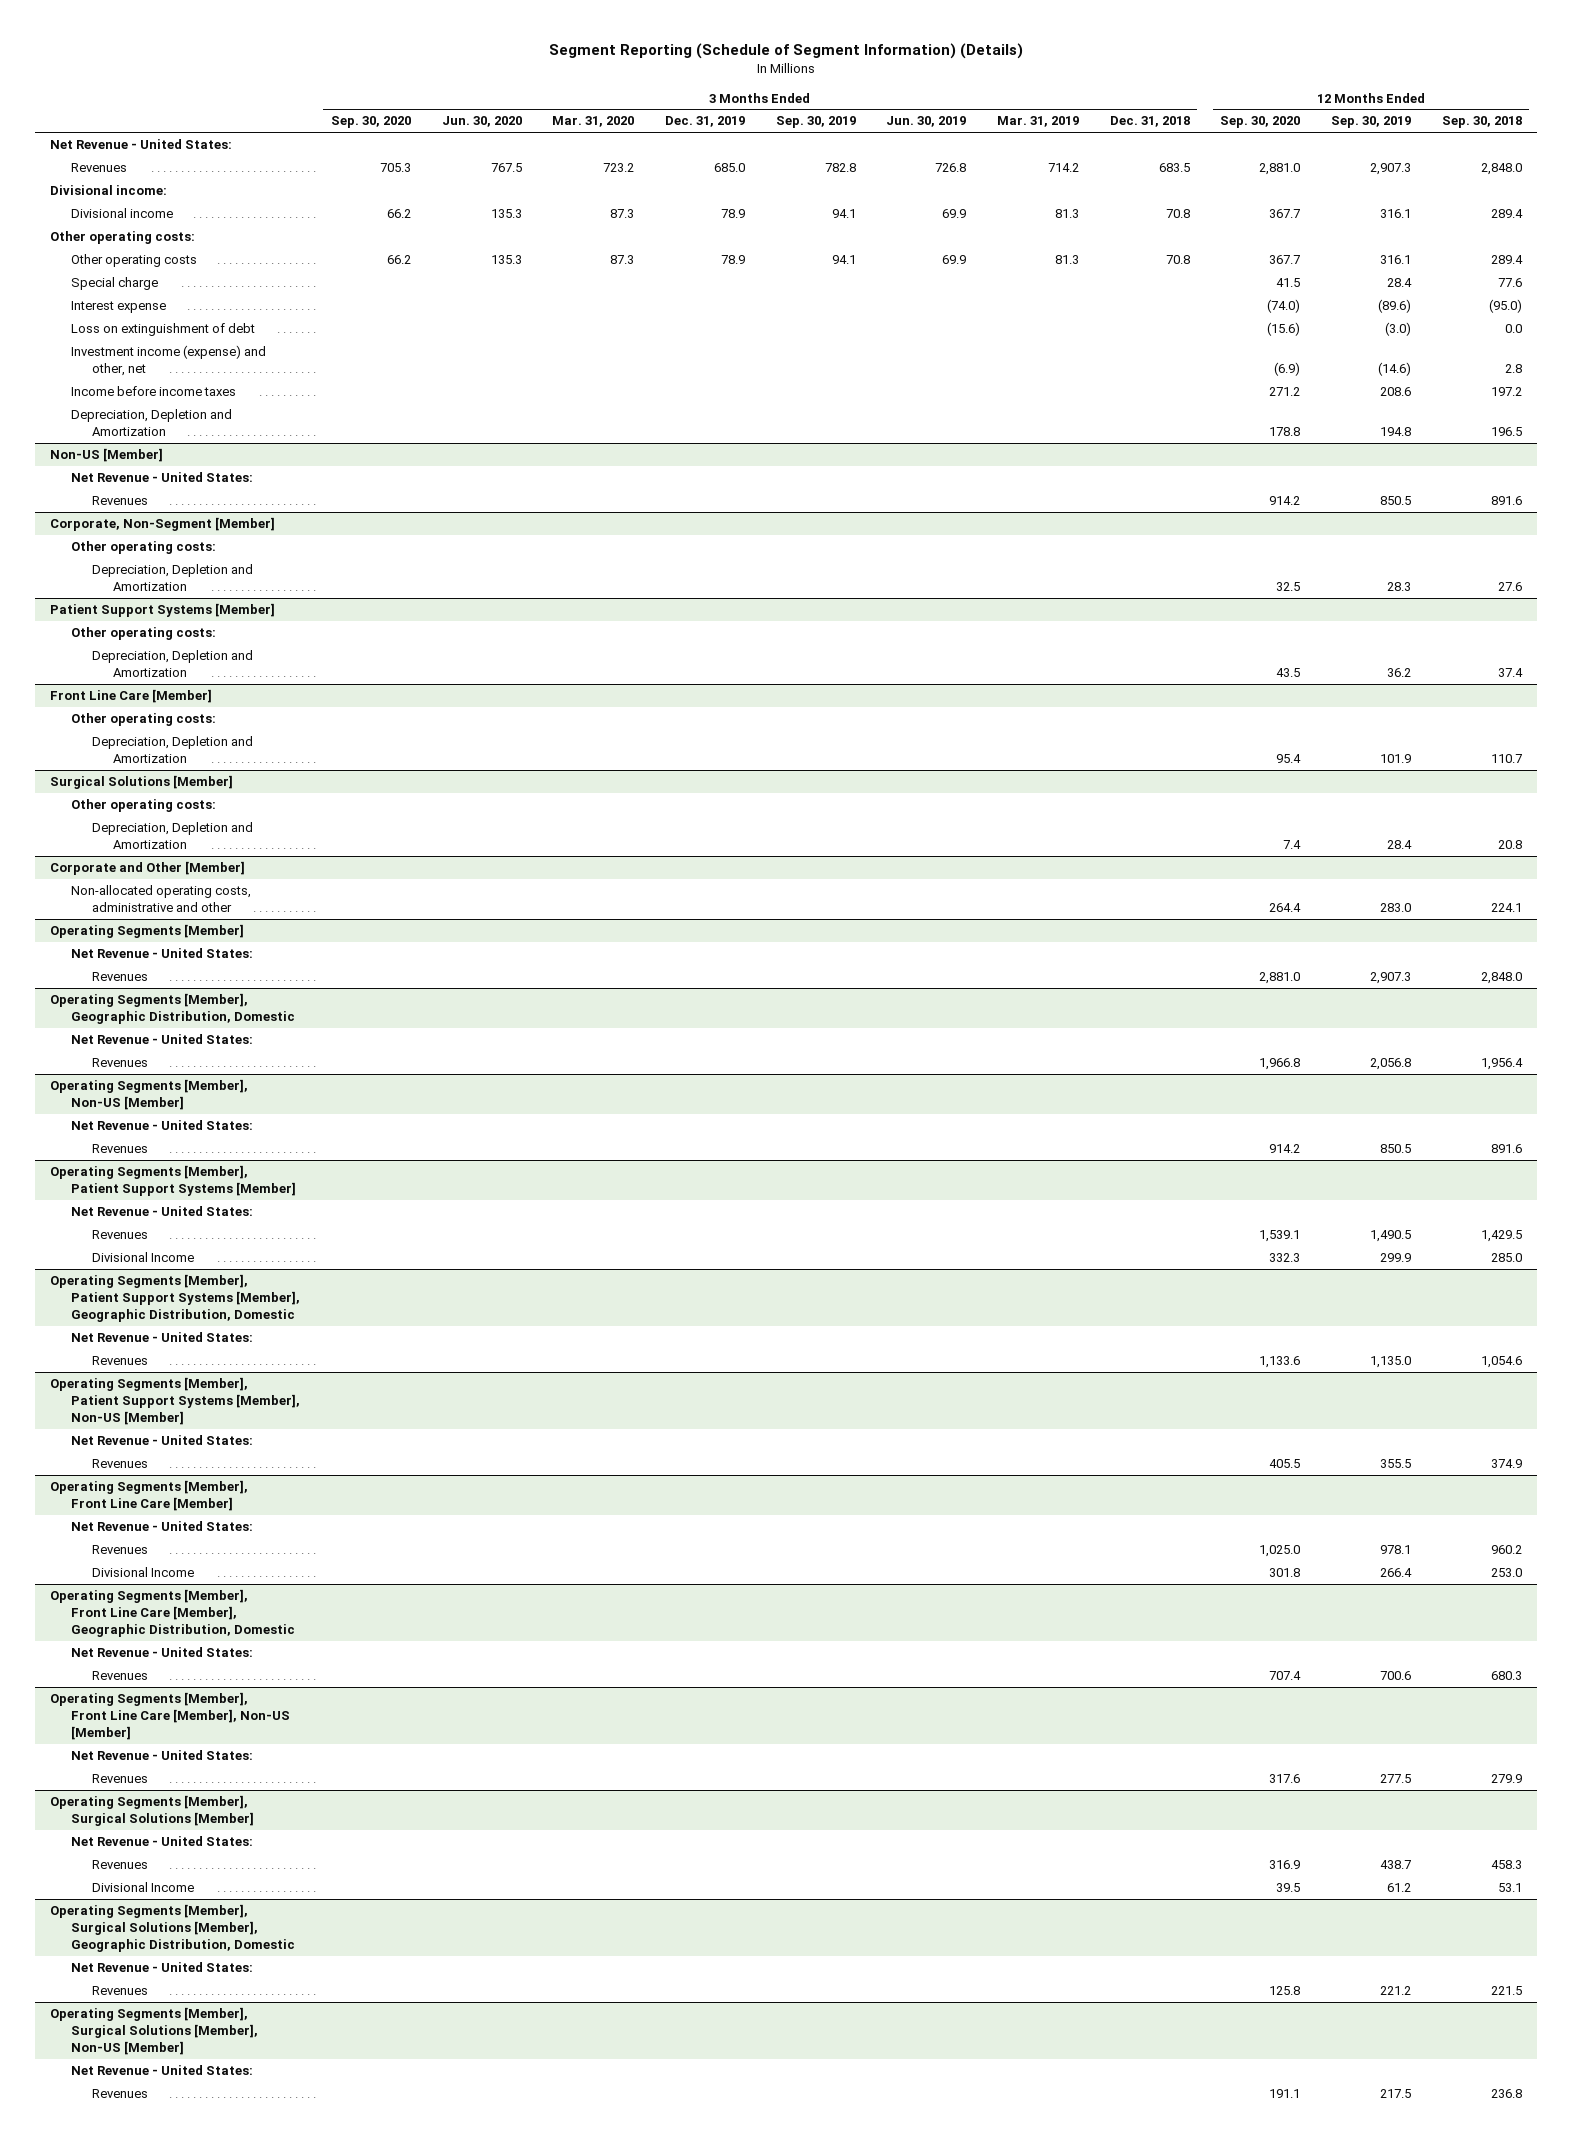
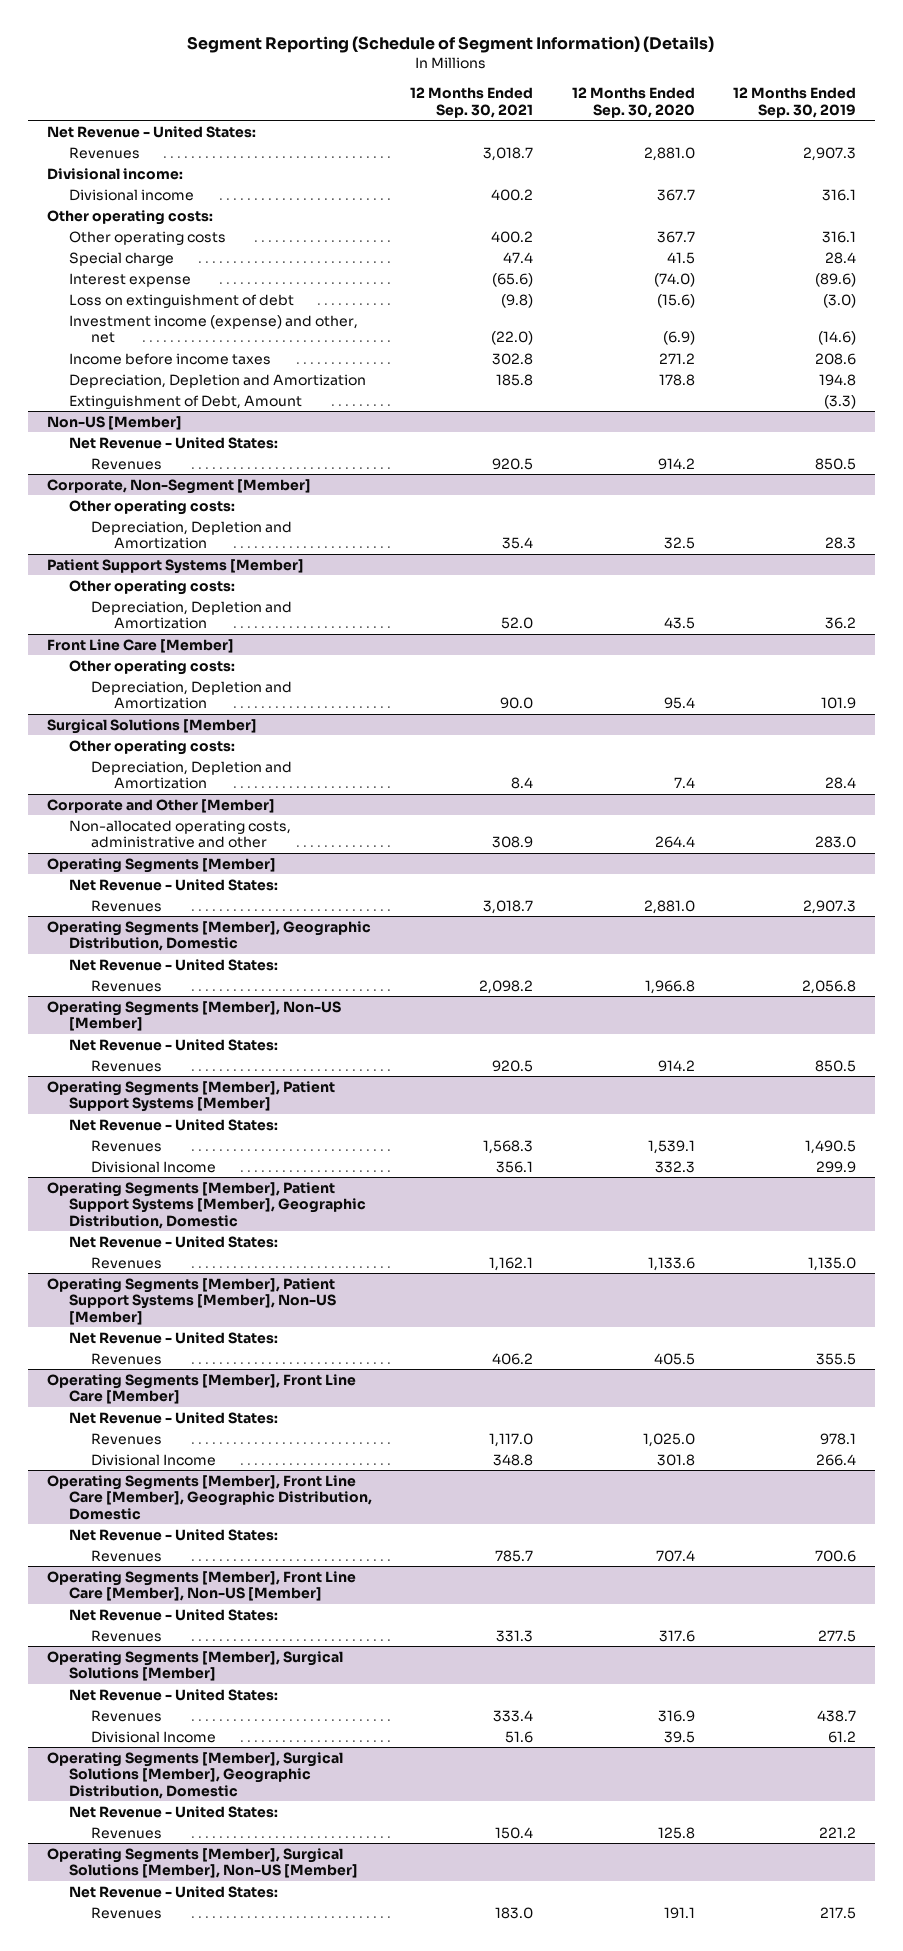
- | 3 Months Ended Sep. 30, 2020 | 3 Months Ended Jun. 30, 2020 | 3 Months Ended Mar. 31, 2020 | 3 Months Ended Dec. 31, 2019 | 3 Months Ended Sep. 30, 2019 | 3 Months Ended Jun. 30, 2019 | 3 Months Ended Mar. 31, 2019 | 3 Months Ended Dec. 31, 2018 | 12 Months Ended Sep. 30, 2020 | 12 Months Ended Sep. 30, 2019 | 12 Months Ended Sep. 30, 2018
+ | 12 Months Ended Sep. 30, 2021 | 12 Months Ended Sep. 30, 2020 | 12 Months Ended Sep. 30, 2019
+ Extinguishment of Debt, Amount | | | (3.3)

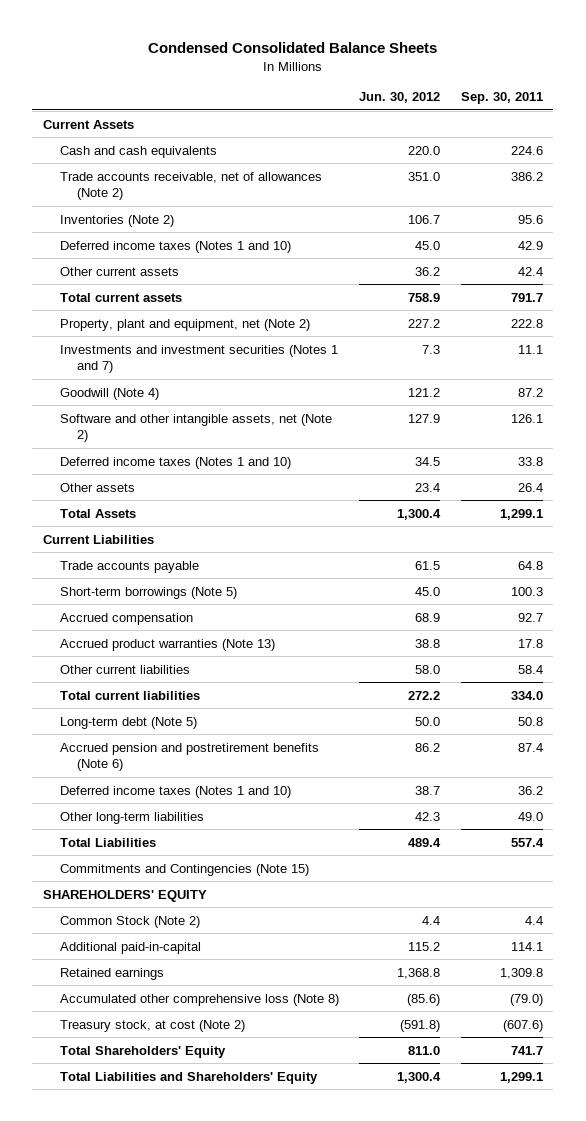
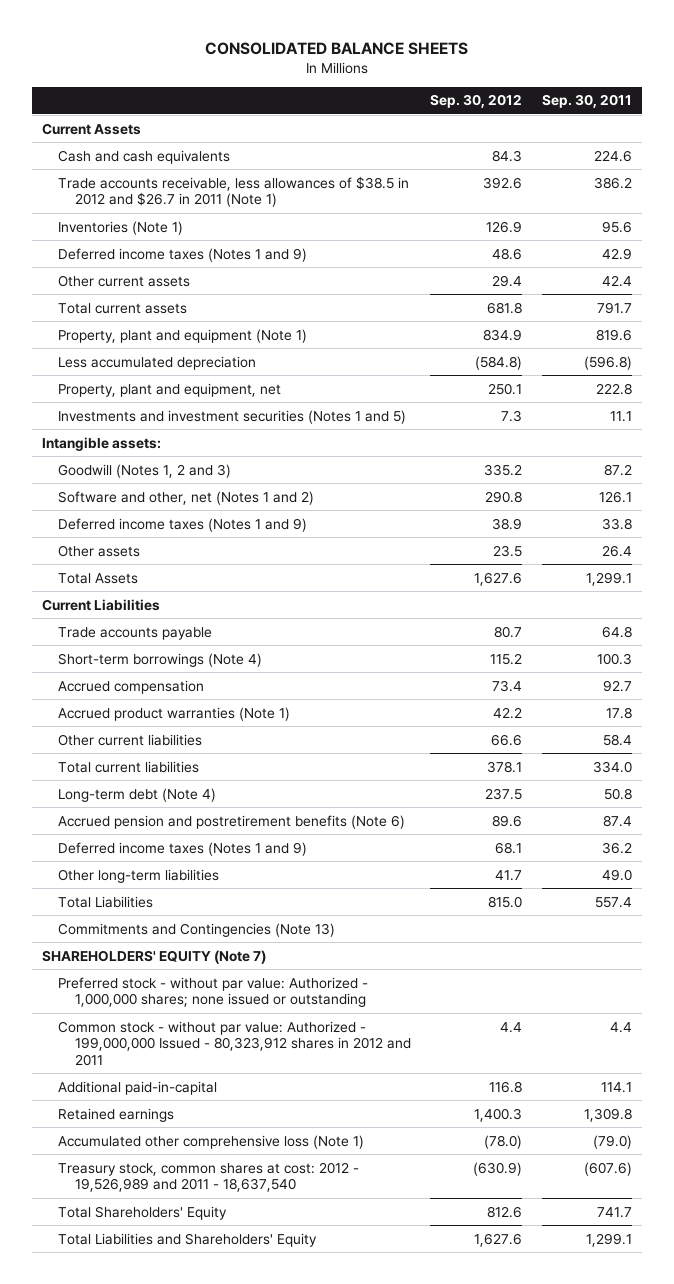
- Condensed Consolidated Balance Sheets
+ CONSOLIDATED BALANCE SHEETS
- | Jun. 30, 2012 | Sep. 30, 2011
+ | Sep. 30, 2012 | Sep. 30, 2011
- Trade accounts receivable, net of allowances (Note 2) | 351.0 | 386.2
- Inventories (Note 2) | 106.7 | 95.6
- Deferred income taxes (Notes 1 and 10) | 45.0 | 42.9
+ Trade accounts receivable, less allowances of $38.5 in 2012 and $26.7 in 2011 (Note 1) | 392.6 | 386.2
+ Inventories (Note 1) | 126.9 | 95.6
+ Deferred income taxes (Notes 1 and 9) | 48.6 | 42.9
- Property, plant and equipment, net (Note 2) | 227.2 | 222.8
- Investments and investment securities (Notes 1 and 7) | 7.3 | 11.1
- Goodwill (Note 4) | 121.2 | 87.2
- Software and other intangible assets, net (Note 2) | 127.9 | 126.1
- Deferred income taxes (Notes 1 and 10) | 34.5 | 33.8
+ Property, plant and equipment (Note 1) | 834.9 | 819.6
+ Less accumulated depreciation | (584.8) | (596.8)
+ Property, plant and equipment, net | 250.1 | 222.8
+ Investments and investment securities (Notes 1 and 5) | 7.3 | 11.1
+ Intangible assets:
+ Goodwill (Notes 1, 2 and 3) | 335.2 | 87.2
+ Software and other, net (Notes 1 and 2) | 290.8 | 126.1
+ Deferred income taxes (Notes 1 and 9) | 38.9 | 33.8
- Short-term borrowings (Note 5) | 45.0 | 100.3
+ Short-term borrowings (Note 4) | 115.2 | 100.3
- Accrued product warranties (Note 13) | 38.8 | 17.8
+ Accrued product warranties (Note 1) | 42.2 | 17.8
- Long-term debt (Note 5) | 50.0 | 50.8
+ Long-term debt (Note 4) | 237.5 | 50.8
- Deferred income taxes (Notes 1 and 10) | 38.7 | 36.2
+ Deferred income taxes (Notes 1 and 9) | 68.1 | 36.2
- Commitments and Contingencies (Note 15)
- SHAREHOLDERS' EQUITY
- Common Stock (Note 2) | 4.4 | 4.4
+ Commitments and Contingencies (Note 13)
+ SHAREHOLDERS' EQUITY (Note 7)
+ Preferred stock - without par value: Authorized - 1,000,000 shares; none issued or outstanding
+ Common stock - without par value: Authorized - 199,000,000 Issued - 80,323,912 shares in 2012 and 2011 | 4.4 | 4.4
- Accumulated other comprehensive loss (Note 8) | (85.6) | (79.0)
- Treasury stock, at cost (Note 2) | (591.8) | (607.6)
+ Accumulated other comprehensive loss (Note 1) | (78.0) | (79.0)
+ Treasury stock, common shares at cost: 2012 - 19,526,989 and 2011 - 18,637,540 | (630.9) | (607.6)

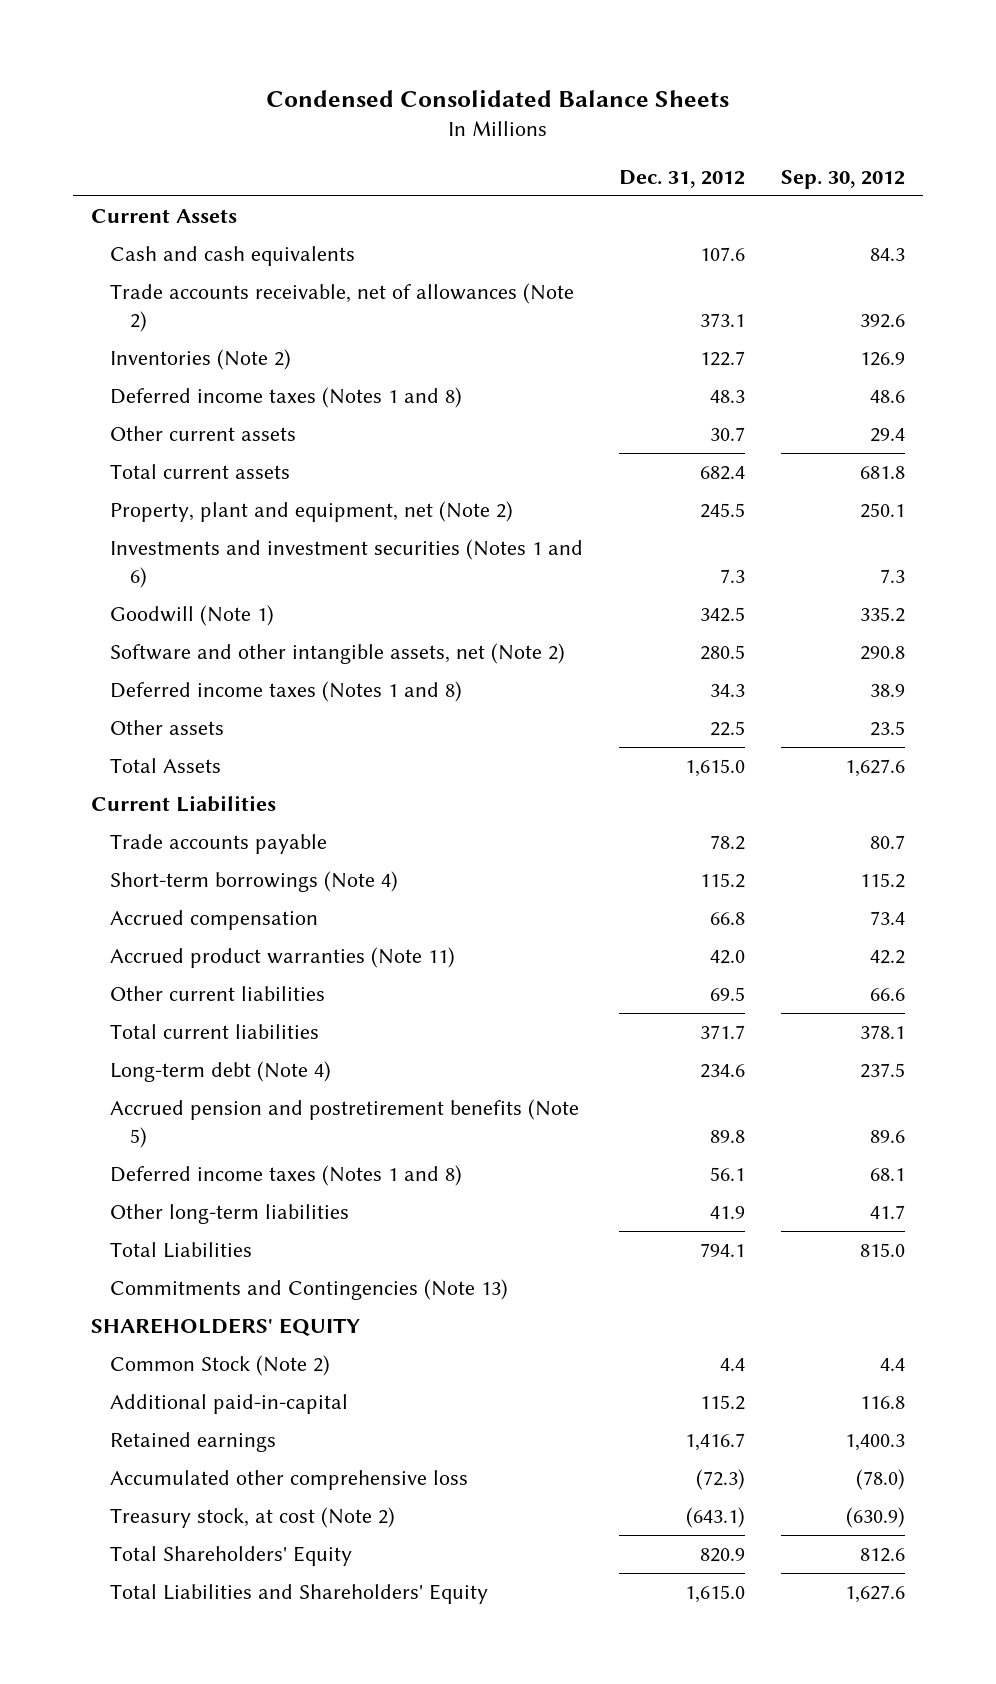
- CONSOLIDATED BALANCE SHEETS
+ Condensed Consolidated Balance Sheets
- | Sep. 30, 2012 | Sep. 30, 2011
+ | Dec. 31, 2012 | Sep. 30, 2012
- Trade accounts receivable, less allowances of $38.5 in 2012 and $26.7 in 2011 (Note 1) | 392.6 | 386.2
- Inventories (Note 1) | 126.9 | 95.6
- Deferred income taxes (Notes 1 and 9) | 48.6 | 42.9
+ Trade accounts receivable, net of allowances (Note 2) | 373.1 | 392.6
+ Inventories (Note 2) | 122.7 | 126.9
+ Deferred income taxes (Notes 1 and 8) | 48.3 | 48.6
- Property, plant and equipment (Note 1) | 834.9 | 819.6
- Less accumulated depreciation | (584.8) | (596.8)
- Property, plant and equipment, net | 250.1 | 222.8
- Investments and investment securities (Notes 1 and 5) | 7.3 | 11.1
- Intangible assets:
- Goodwill (Notes 1, 2 and 3) | 335.2 | 87.2
- Software and other, net (Notes 1 and 2) | 290.8 | 126.1
- Deferred income taxes (Notes 1 and 9) | 38.9 | 33.8
+ Property, plant and equipment, net (Note 2) | 245.5 | 250.1
+ Investments and investment securities (Notes 1 and 6) | 7.3 | 7.3
+ Goodwill (Note 1) | 342.5 | 335.2
+ Software and other intangible assets, net (Note 2) | 280.5 | 290.8
+ Deferred income taxes (Notes 1 and 8) | 34.3 | 38.9
- Accrued product warranties (Note 1) | 42.2 | 17.8
+ Accrued product warranties (Note 11) | 42.0 | 42.2
- Accrued pension and postretirement benefits (Note 6) | 89.6 | 87.4
- Deferred income taxes (Notes 1 and 9) | 68.1 | 36.2
+ Accrued pension and postretirement benefits (Note 5) | 89.8 | 89.6
+ Deferred income taxes (Notes 1 and 8) | 56.1 | 68.1
- SHAREHOLDERS' EQUITY (Note 7)
- Preferred stock - without par value: Authorized - 1,000,000 shares; none issued or outstanding
- Common stock - without par value: Authorized - 199,000,000 Issued - 80,323,912 shares in 2012 and 2011 | 4.4 | 4.4
+ SHAREHOLDERS' EQUITY
+ Common Stock (Note 2) | 4.4 | 4.4
- Accumulated other comprehensive loss (Note 1) | (78.0) | (79.0)
- Treasury stock, common shares at cost: 2012 - 19,526,989 and 2011 - 18,637,540 | (630.9) | (607.6)
+ Accumulated other comprehensive loss | (72.3) | (78.0)
+ Treasury stock, at cost (Note 2) | (643.1) | (630.9)

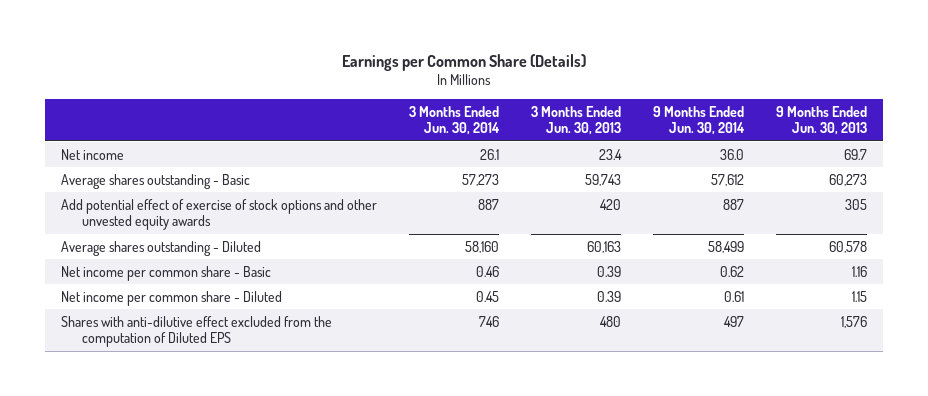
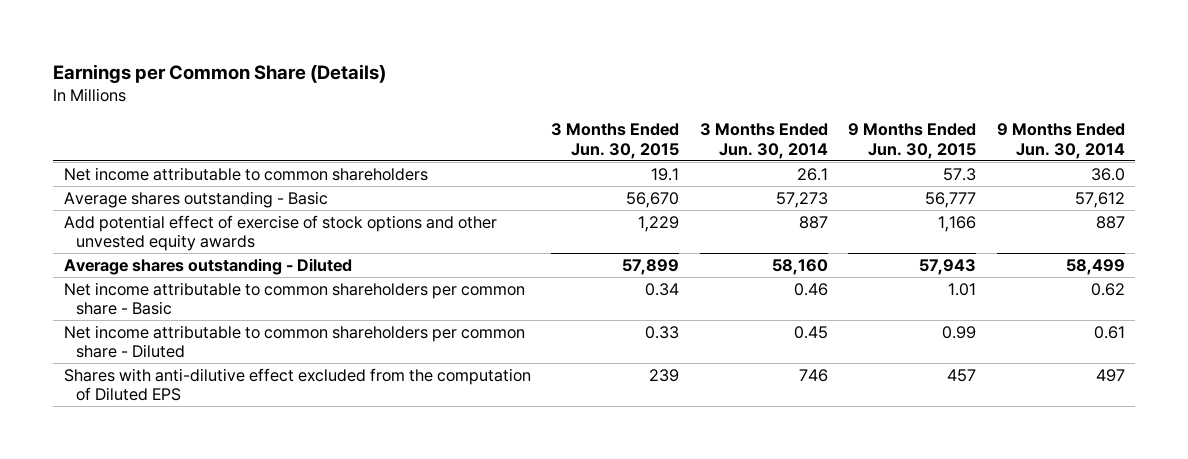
- | 3 Months Ended Jun. 30, 2014 | 3 Months Ended Jun. 30, 2013 | 9 Months Ended Jun. 30, 2014 | 9 Months Ended Jun. 30, 2013
+ | 3 Months Ended Jun. 30, 2015 | 3 Months Ended Jun. 30, 2014 | 9 Months Ended Jun. 30, 2015 | 9 Months Ended Jun. 30, 2014
- Net income | 26.1 | 23.4 | 36.0 | 69.7
+ Net income attributable to common shareholders | 19.1 | 26.1 | 57.3 | 36.0
- Net income per common share - Basic | 0.46 | 0.39 | 0.62 | 1.16
- Net income per common share - Diluted | 0.45 | 0.39 | 0.61 | 1.15
+ Net income attributable to common shareholders per common share - Basic | 0.34 | 0.46 | 1.01 | 0.62
+ Net income attributable to common shareholders per common share - Diluted | 0.33 | 0.45 | 0.99 | 0.61

